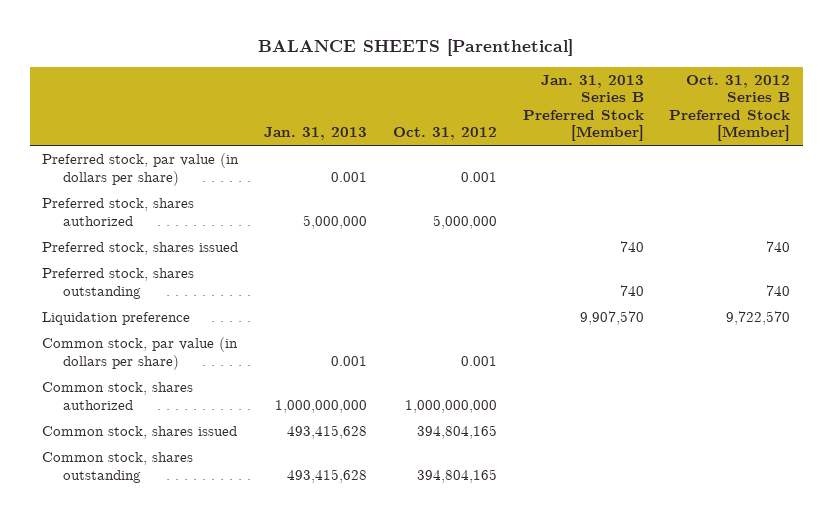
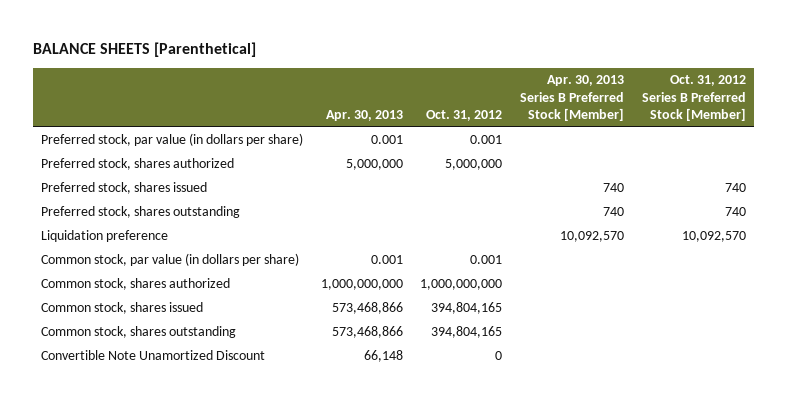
- | Jan. 31, 2013 | Oct. 31, 2012 | Jan. 31, 2013 Series B Preferred Stock [Member] | Oct. 31, 2012 Series B Preferred Stock [Member]
+ | Apr. 30, 2013 | Oct. 31, 2012 | Apr. 30, 2013 Series B Preferred Stock [Member] | Oct. 31, 2012 Series B Preferred Stock [Member]
- Liquidation preference | | | 9,907,570 | 9,722,570
+ Liquidation preference | | | 10,092,570 | 10,092,570
+ Convertible Note Unamortized Discount | 66,148 | 0 | |

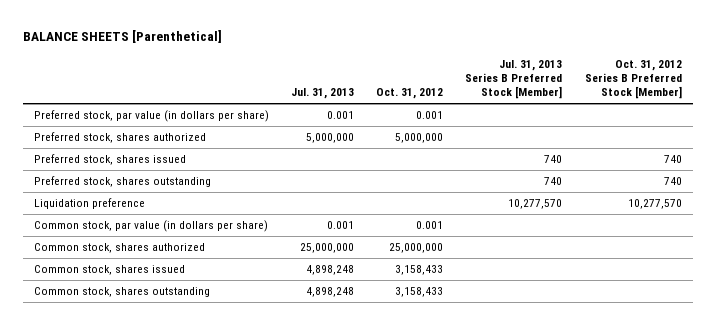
- | Apr. 30, 2013 | Oct. 31, 2012 | Apr. 30, 2013 Series B Preferred Stock [Member] | Oct. 31, 2012 Series B Preferred Stock [Member]
+ | Jul. 31, 2013 | Oct. 31, 2012 | Jul. 31, 2013 Series B Preferred Stock [Member] | Oct. 31, 2012 Series B Preferred Stock [Member]
- Liquidation preference | | | 10,092,570 | 10,092,570
+ Liquidation preference | | | 10,277,570 | 10,277,570
- Common stock, shares authorized | 1,000,000,000 | 1,000,000,000 | |
- Common stock, shares issued | 573,468,866 | 394,804,165 | |
- Common stock, shares outstanding | 573,468,866 | 394,804,165 | |
- Convertible Note Unamortized Discount | 66,148 | 0 | |
+ Common stock, shares authorized | 25,000,000 | 25,000,000 | |
+ Common stock, shares issued | 4,898,248 | 3,158,433 | |
+ Common stock, shares outstanding | 4,898,248 | 3,158,433 | |

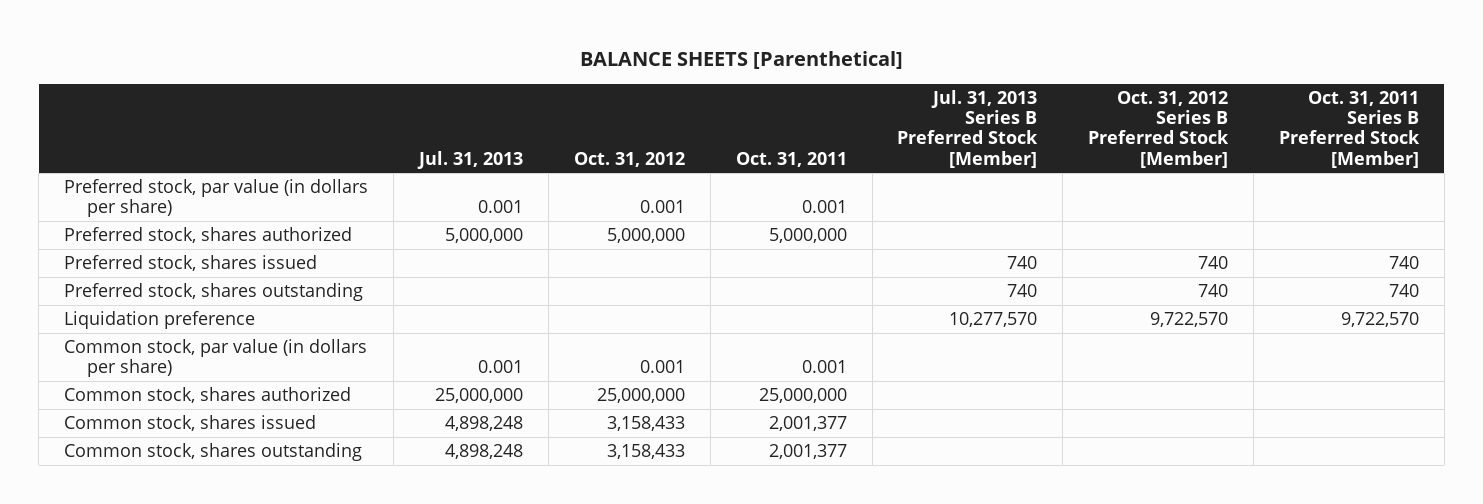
- | Jul. 31, 2013 | Oct. 31, 2012 | Jul. 31, 2013 Series B Preferred Stock [Member] | Oct. 31, 2012 Series B Preferred Stock [Member]
+ | Jul. 31, 2013 | Oct. 31, 2012 | Oct. 31, 2011 | Jul. 31, 2013 Series B Preferred Stock [Member] | Oct. 31, 2012 Series B Preferred Stock [Member] | Oct. 31, 2011 Series B Preferred Stock [Member]
- Liquidation preference | | | 10,277,570 | 10,277,570
+ Liquidation preference | | | | 10,277,570 | 9,722,570 | 9,722,570

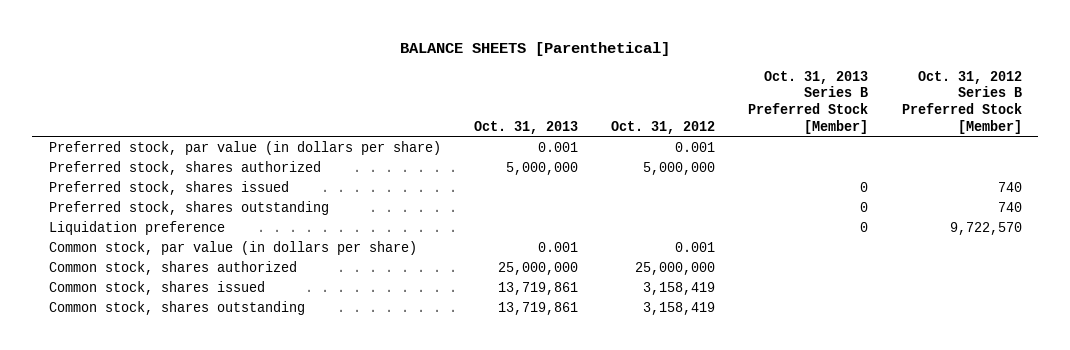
- | Jul. 31, 2013 | Oct. 31, 2012 | Oct. 31, 2011 | Jul. 31, 2013 Series B Preferred Stock [Member] | Oct. 31, 2012 Series B Preferred Stock [Member] | Oct. 31, 2011 Series B Preferred Stock [Member]
+ | Oct. 31, 2013 | Oct. 31, 2012 | Oct. 31, 2013 Series B Preferred Stock [Member] | Oct. 31, 2012 Series B Preferred Stock [Member]
- Common stock, shares issued | 4,898,248 | 3,158,433 | 2,001,377 | | |
- Common stock, shares outstanding | 4,898,248 | 3,158,433 | 2,001,377 | | |
+ Common stock, shares issued | 13,719,861 | 3,158,419 | |
+ Common stock, shares outstanding | 13,719,861 | 3,158,419 | |

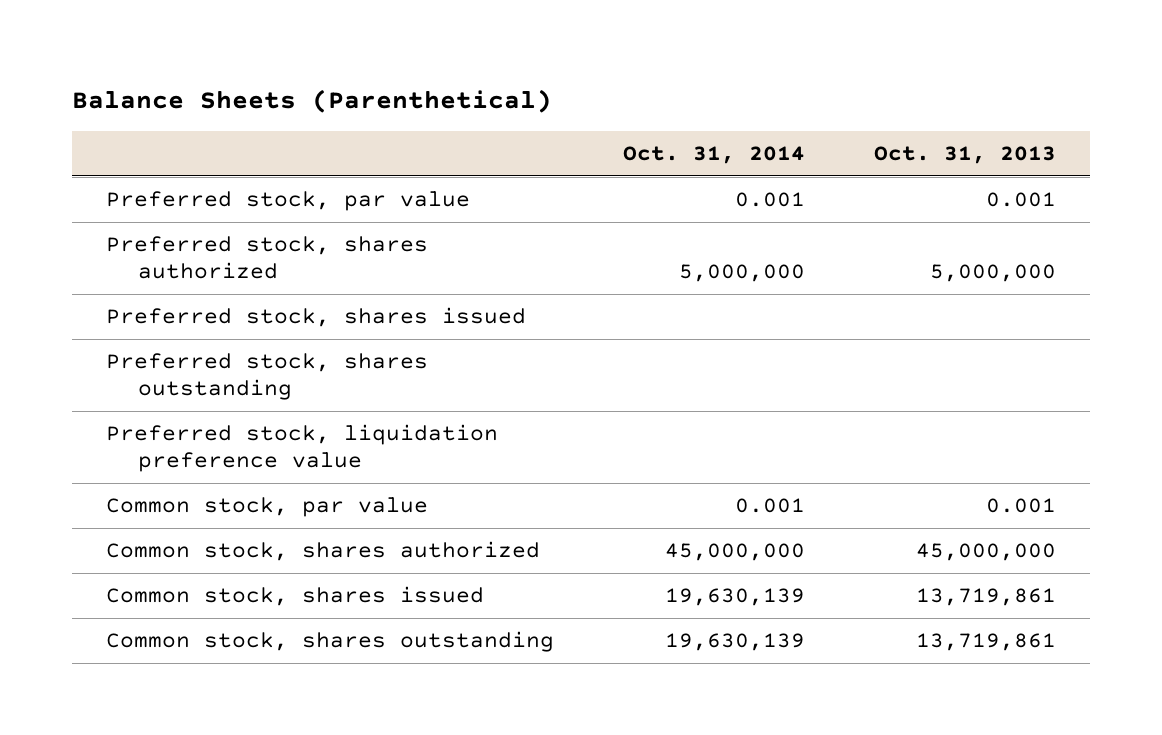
- BALANCE SHEETS [Parenthetical]
+ Balance Sheets (Parenthetical)
- | Oct. 31, 2013 | Oct. 31, 2012 | Oct. 31, 2013 Series B Preferred Stock [Member] | Oct. 31, 2012 Series B Preferred Stock [Member]
+ | Oct. 31, 2014 | Oct. 31, 2013
- Preferred stock, par value (in dollars per share) | 0.001 | 0.001 | |
+ Preferred stock, par value | 0.001 | 0.001
- Liquidation preference | | | 0 | 9,722,570
- Common stock, par value (in dollars per share) | 0.001 | 0.001 | |
- Common stock, shares authorized | 25,000,000 | 25,000,000 | |
+ Preferred stock, liquidation preference value
+ Common stock, par value | 0.001 | 0.001
+ Common stock, shares authorized | 45,000,000 | 45,000,000

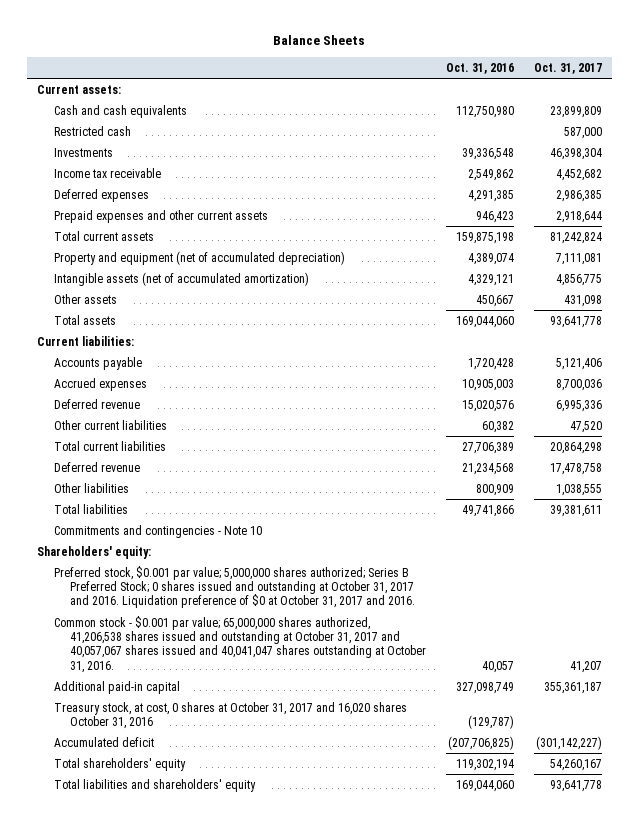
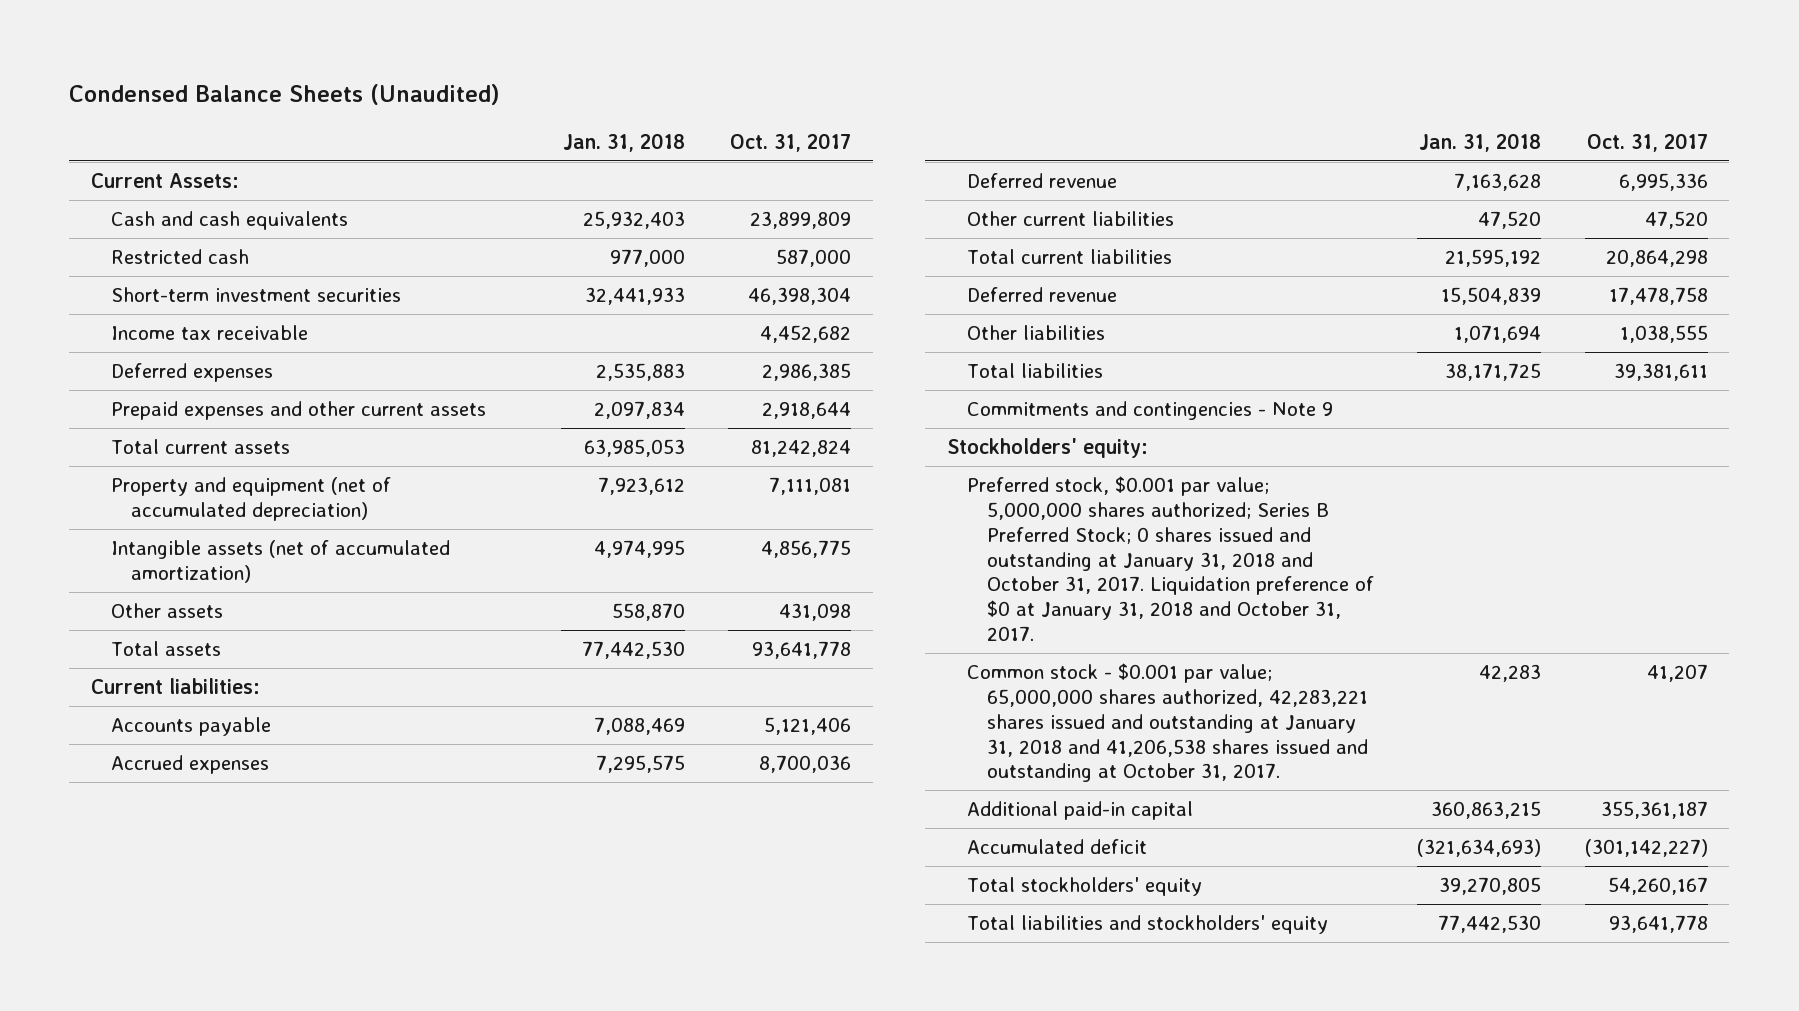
- Balance Sheets
+ Condensed Balance Sheets (Unaudited)
- | Oct. 31, 2016 | Oct. 31, 2017
+ | Jan. 31, 2018 | Oct. 31, 2017
- Current assets:
+ Current Assets:
- Investments | 39,336,548 | 46,398,304
+ Short-term investment securities | 32,441,933 | 46,398,304
- Commitments and contingencies - Note 10
- Shareholders' equity:
- Preferred stock, $0.001 par value; 5,000,000 shares authorized; Series B Preferred Stock; 0 shares issued and outstanding at October 31, 2017 and 2016. Liquidation preference of $0 at October 31, 2017 and 2016.
- Common stock - $0.001 par value; 65,000,000 shares authorized, 41,206,538 shares issued and outstanding at October 31, 2017 and 40,057,067 shares issued and 40,041,047 shares outstanding at October 31, 2016. | 40,057 | 41,207
+ Commitments and contingencies - Note 9
+ Stockholders' equity:
+ Preferred stock, $0.001 par value; 5,000,000 shares authorized; Series B Preferred Stock; 0 shares issued and outstanding at January 31, 2018 and October 31, 2017. Liquidation preference of $0 at January 31, 2018 and October 31, 2017.
+ Common stock - $0.001 par value; 65,000,000 shares authorized, 42,283,221 shares issued and outstanding at January 31, 2018 and 41,206,538 shares issued and outstanding at October 31, 2017. | 42,283 | 41,207
- Treasury stock, at cost, 0 shares at October 31, 2017 and 16,020 shares October 31, 2016 | (129,787) |
- Total shareholders' equity | 119,302,194 | 54,260,167
- Total liabilities and shareholders' equity | 169,044,060 | 93,641,778
+ Total stockholders' equity | 39,270,805 | 54,260,167
+ Total liabilities and stockholders' equity | 77,442,530 | 93,641,778

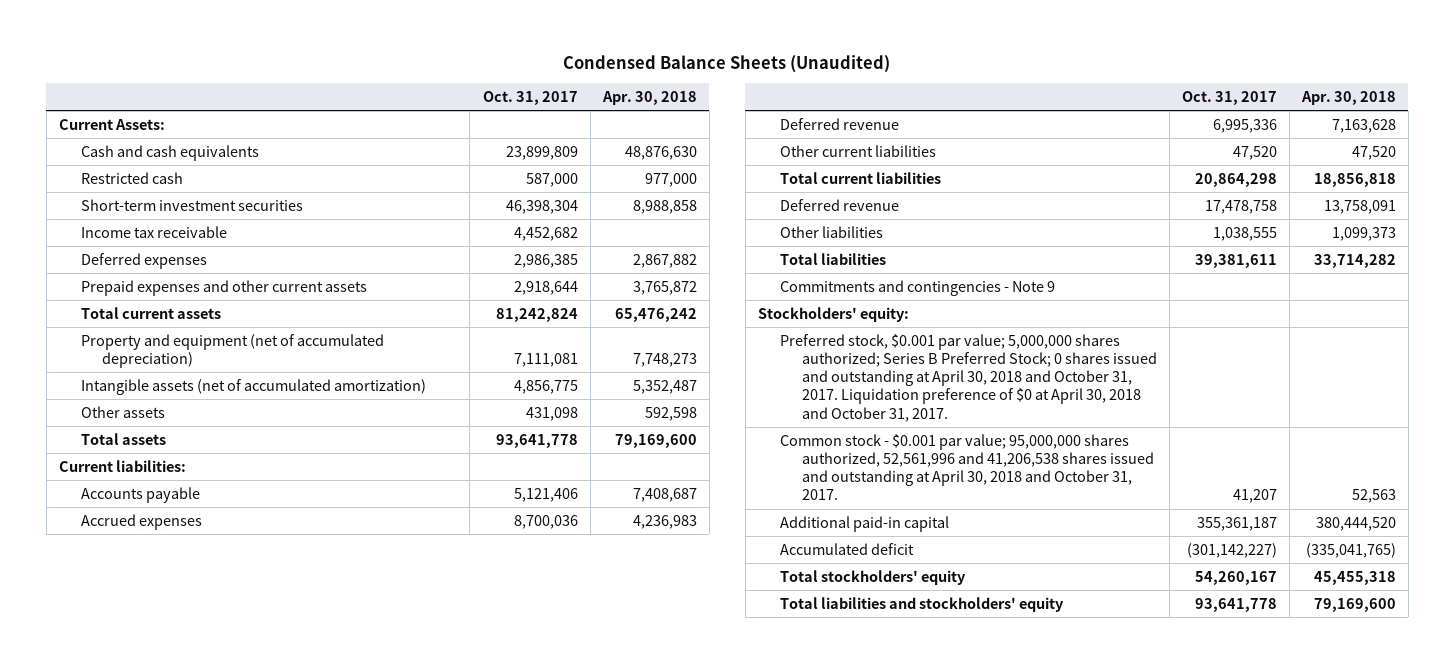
- | Jan. 31, 2018 | Oct. 31, 2017
+ | Oct. 31, 2017 | Apr. 30, 2018
- Preferred stock, $0.001 par value; 5,000,000 shares authorized; Series B Preferred Stock; 0 shares issued and outstanding at January 31, 2018 and October 31, 2017. Liquidation preference of $0 at January 31, 2018 and October 31, 2017.
- Common stock - $0.001 par value; 65,000,000 shares authorized, 42,283,221 shares issued and outstanding at January 31, 2018 and 41,206,538 shares issued and outstanding at October 31, 2017. | 42,283 | 41,207
+ Preferred stock, $0.001 par value; 5,000,000 shares authorized; Series B Preferred Stock; 0 shares issued and outstanding at April 30, 2018 and October 31, 2017. Liquidation preference of $0 at April 30, 2018 and October 31, 2017.
+ Common stock - $0.001 par value; 95,000,000 shares authorized, 52,561,996 and 41,206,538 shares issued and outstanding at April 30, 2018 and October 31, 2017. | 41,207 | 52,563

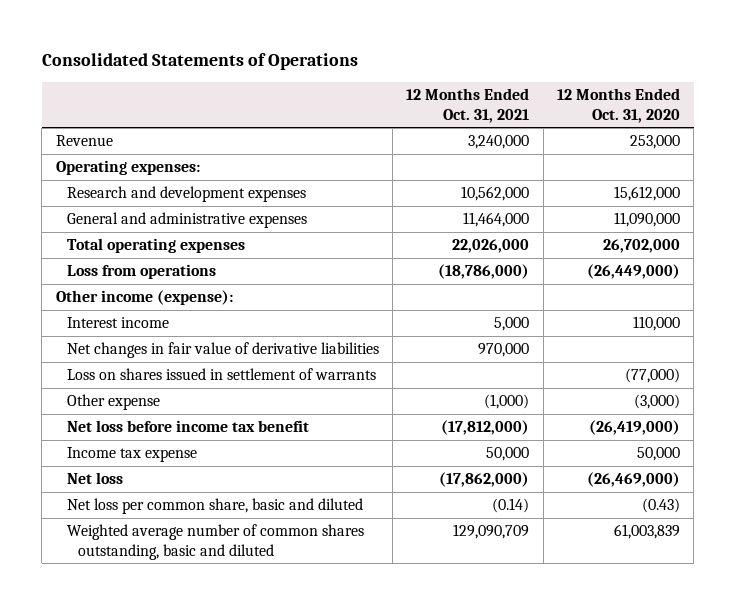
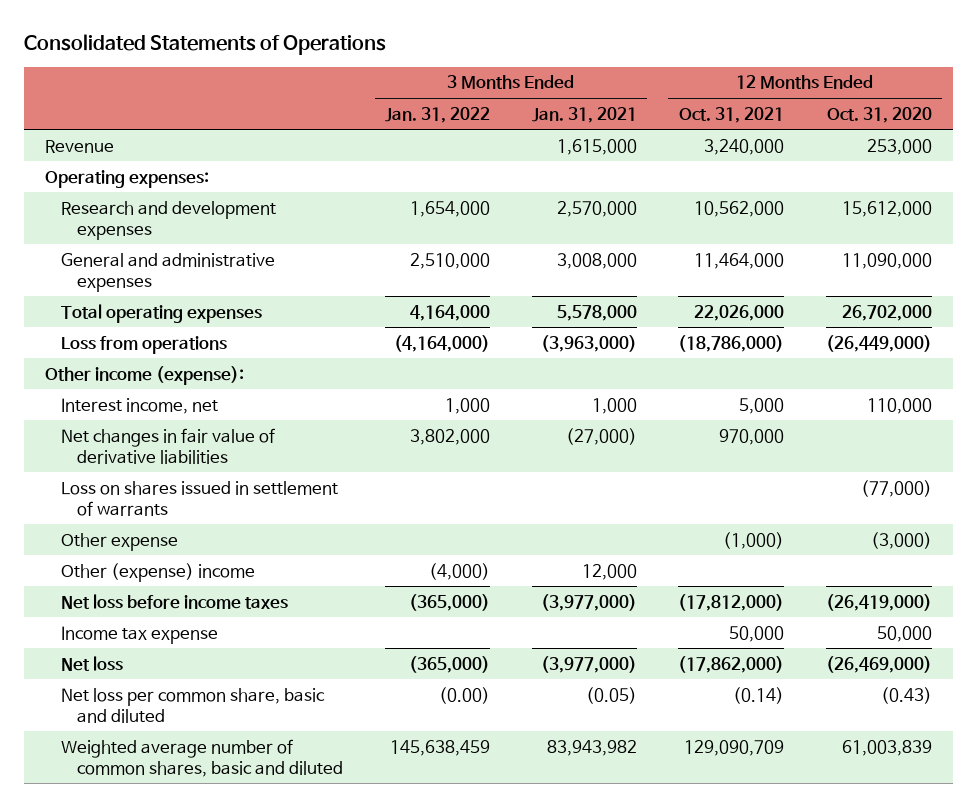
- | 12 Months Ended Oct. 31, 2021 | 12 Months Ended Oct. 31, 2020
+ | 3 Months Ended Jan. 31, 2022 | 3 Months Ended Jan. 31, 2021 | 12 Months Ended Oct. 31, 2021 | 12 Months Ended Oct. 31, 2020
- Interest income | 5,000 | 110,000
+ Interest income, net | 1,000 | 1,000 | 5,000 | 110,000
- Net loss before income tax benefit | (17,812,000) | (26,419,000)
+ Other (expense) income | (4,000) | 12,000 | |
+ Net loss before income taxes | (365,000) | (3,977,000) | (17,812,000) | (26,419,000)
- Weighted average number of common shares outstanding, basic and diluted | 129,090,709 | 61,003,839
+ Weighted average number of common shares, basic and diluted | 145,638,459 | 83,943,982 | 129,090,709 | 61,003,839

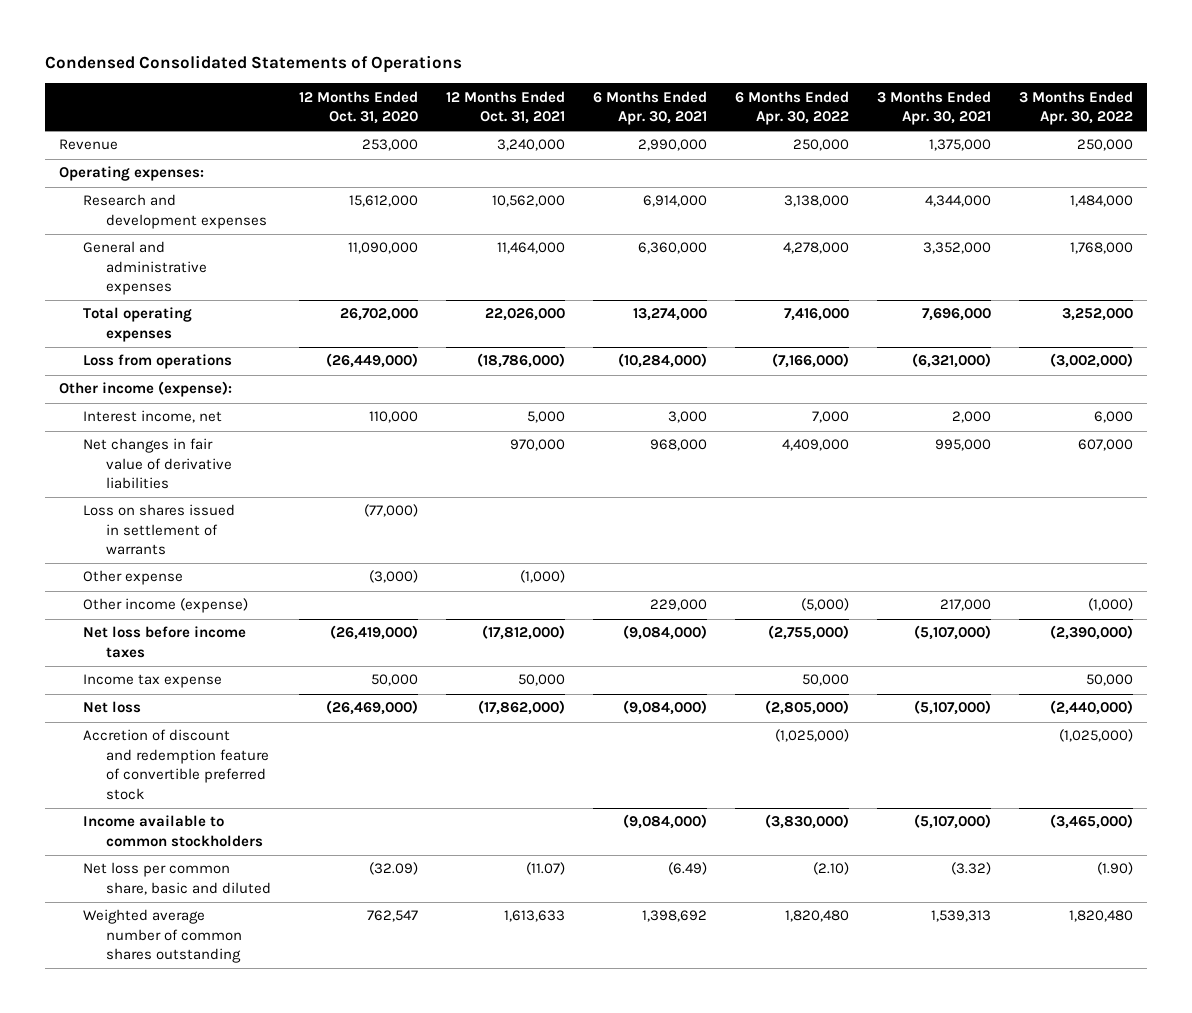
- Consolidated Statements of Operations
+ Condensed Consolidated Statements of Operations
- | 3 Months Ended Jan. 31, 2022 | 3 Months Ended Jan. 31, 2021 | 12 Months Ended Oct. 31, 2021 | 12 Months Ended Oct. 31, 2020
+ | 12 Months Ended Oct. 31, 2020 | 12 Months Ended Oct. 31, 2021 | 6 Months Ended Apr. 30, 2021 | 6 Months Ended Apr. 30, 2022 | 3 Months Ended Apr. 30, 2021 | 3 Months Ended Apr. 30, 2022
- Other (expense) income | (4,000) | 12,000 | |
+ Other income (expense) | | | 229,000 | (5,000) | 217,000 | (1,000)
- Net loss per common share, basic and diluted | (0.00) | (0.05) | (0.14) | (0.43)
- Weighted average number of common shares, basic and diluted | 145,638,459 | 83,943,982 | 129,090,709 | 61,003,839
+ Accretion of discount and redemption feature of convertible preferred stock | | | | (1,025,000) | | (1,025,000)
+ Income available to common stockholders | | | (9,084,000) | (3,830,000) | (5,107,000) | (3,465,000)
+ Net loss per common share, basic and diluted | (32.09) | (11.07) | (6.49) | (2.10) | (3.32) | (1.90)
+ Weighted average number of common shares outstanding | 762,547 | 1,613,633 | 1,398,692 | 1,820,480 | 1,539,313 | 1,820,480

